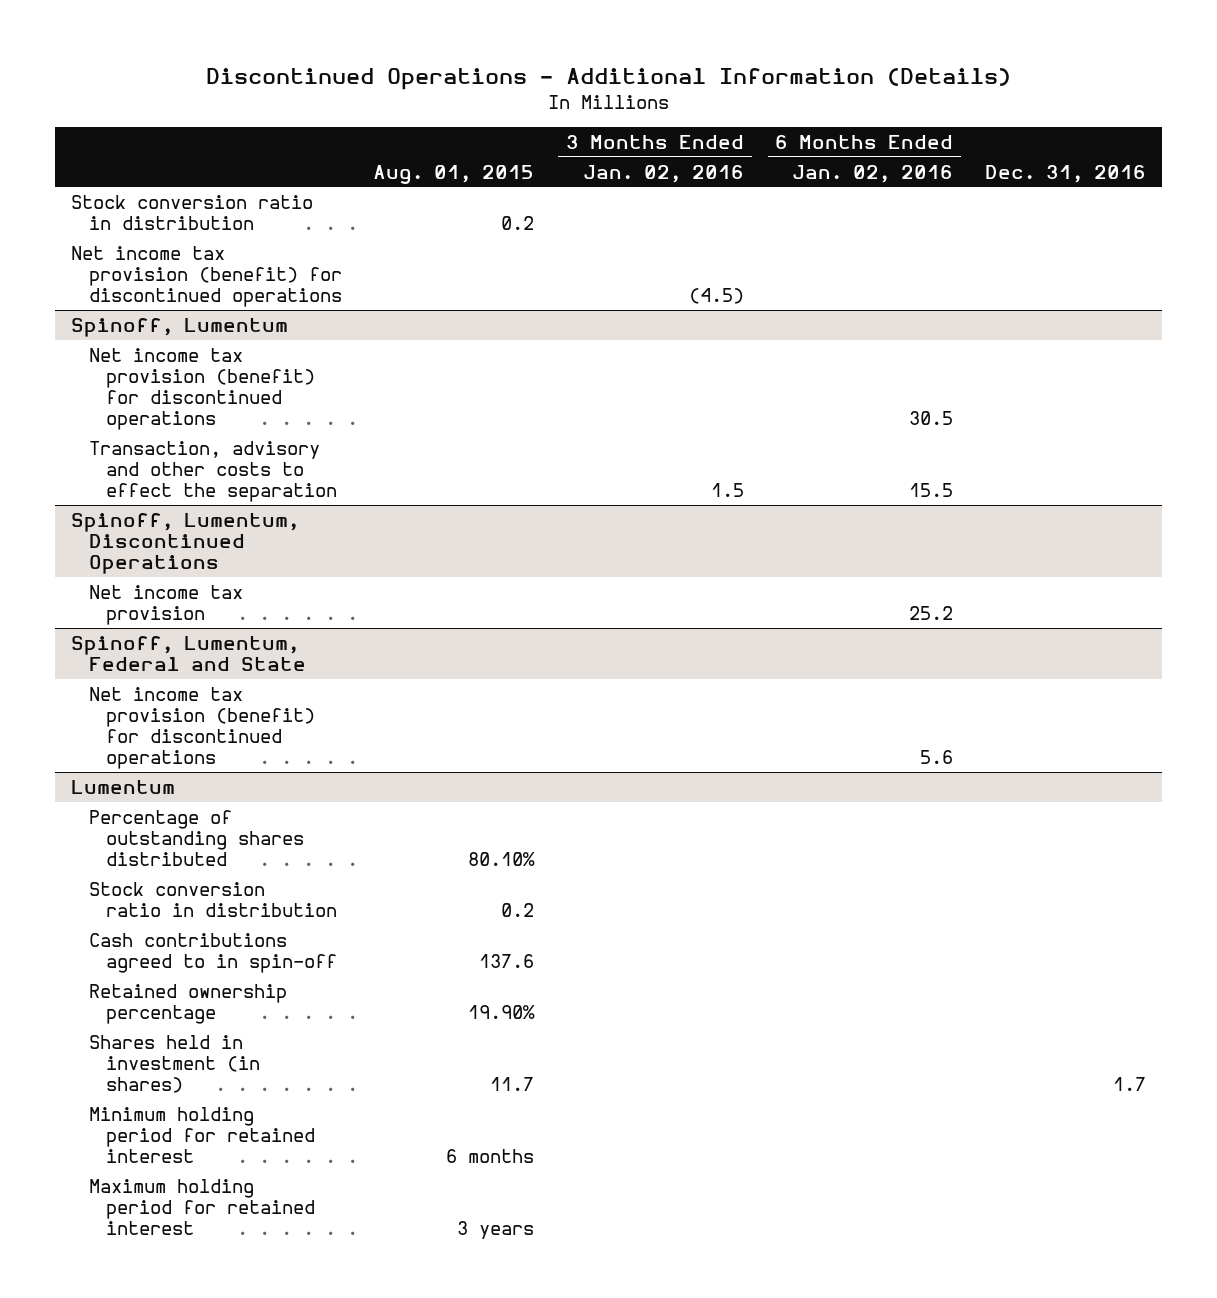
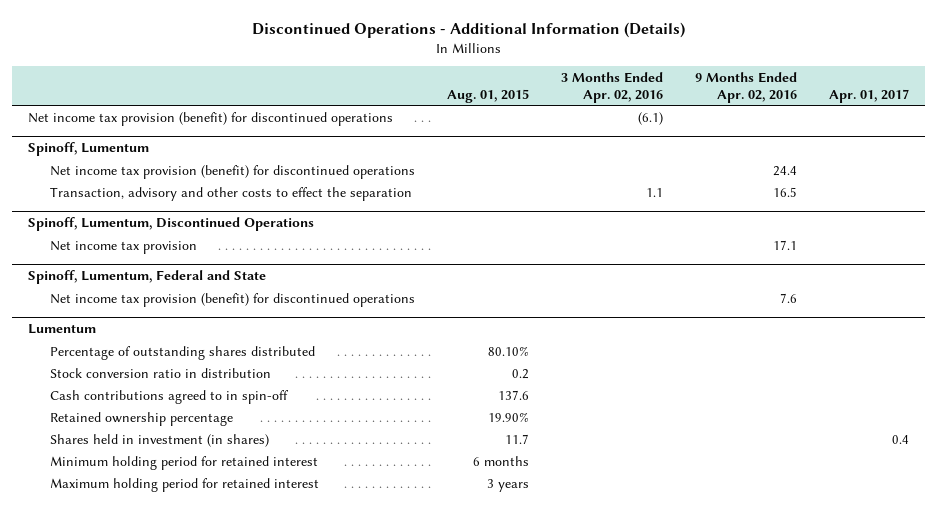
- | Aug. 01, 2015 | 3 Months Ended Jan. 02, 2016 | 6 Months Ended Jan. 02, 2016 | Dec. 31, 2016
+ | Aug. 01, 2015 | 3 Months Ended Apr. 02, 2016 | 9 Months Ended Apr. 02, 2016 | Apr. 01, 2017
- Stock conversion ratio in distribution | 0.2 | | |

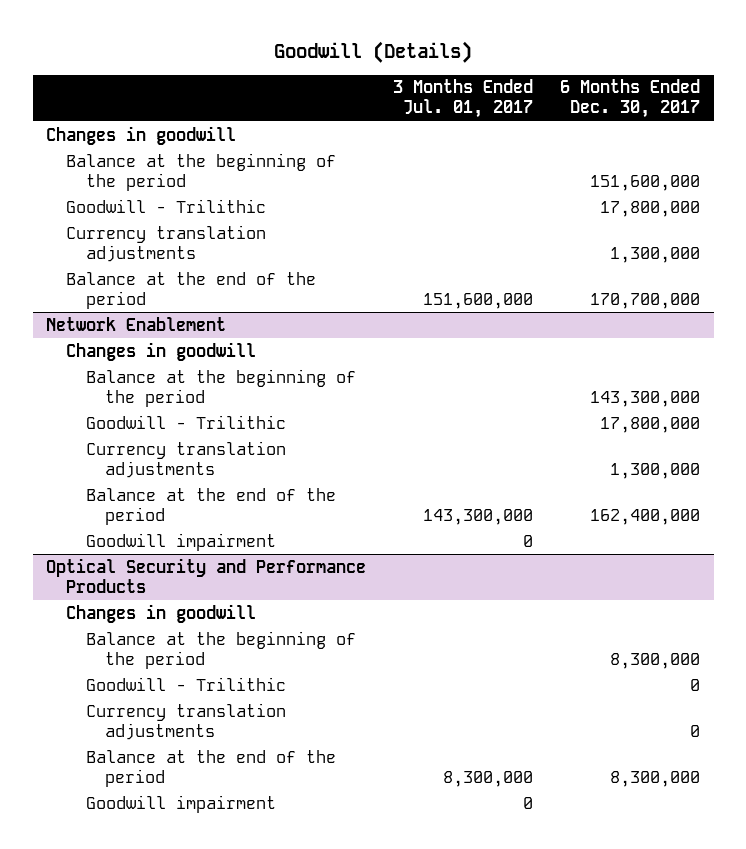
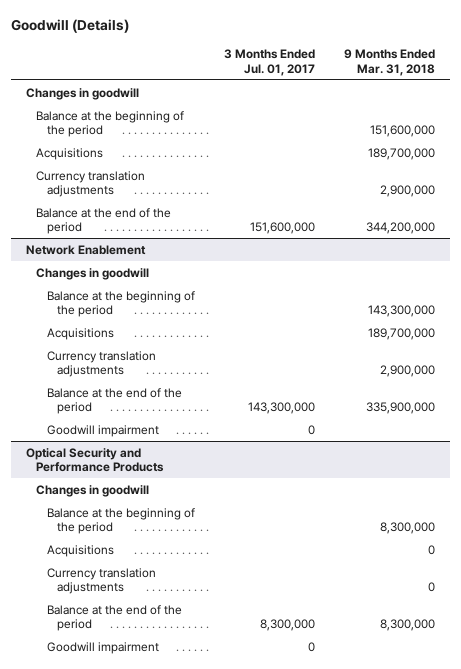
- | 3 Months Ended Jul. 01, 2017 | 6 Months Ended Dec. 30, 2017
+ | 3 Months Ended Jul. 01, 2017 | 9 Months Ended Mar. 31, 2018
- Goodwill - Trilithic | | 17,800,000
+ Acquisitions | | 189,700,000
@ Network Enablement
- Goodwill - Trilithic | | 17,800,000
+ Acquisitions | | 189,700,000
@ Optical Security and Performance Products
- Goodwill - Trilithic | | 0
+ Acquisitions | | 0

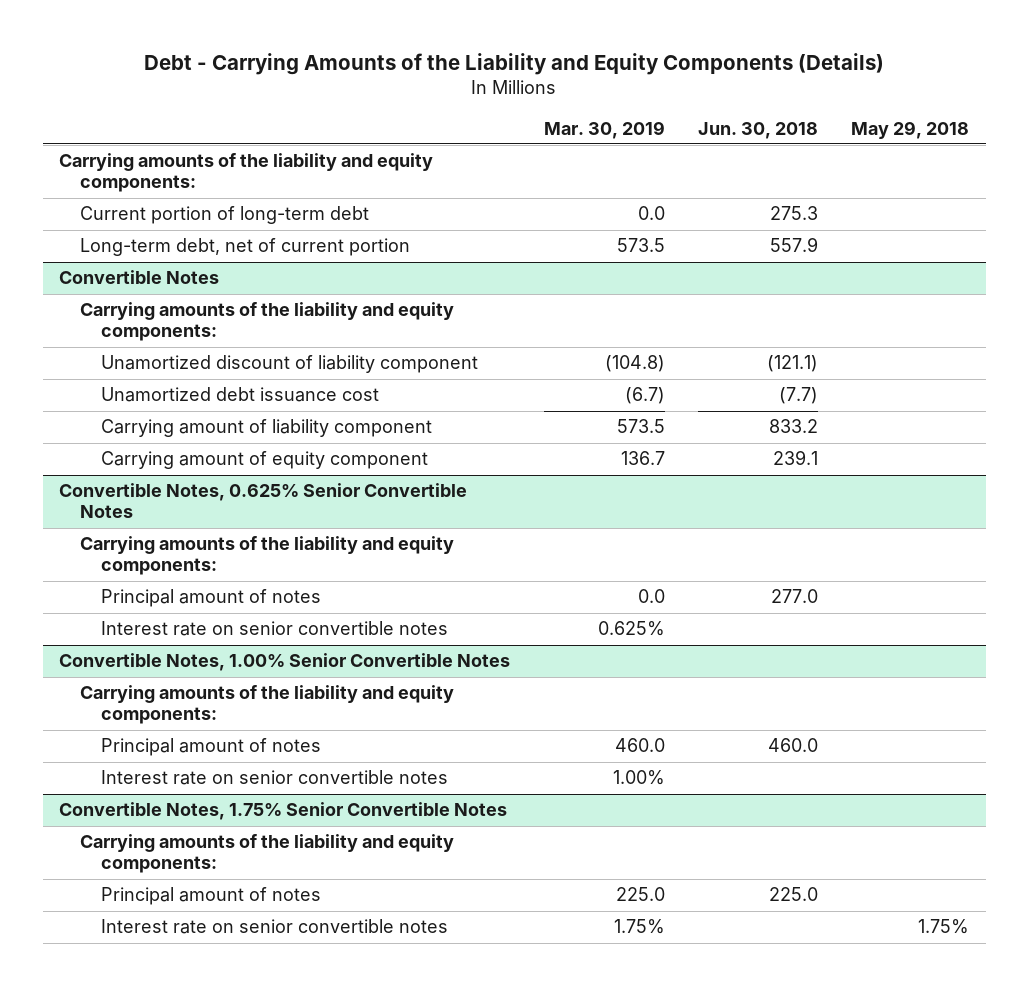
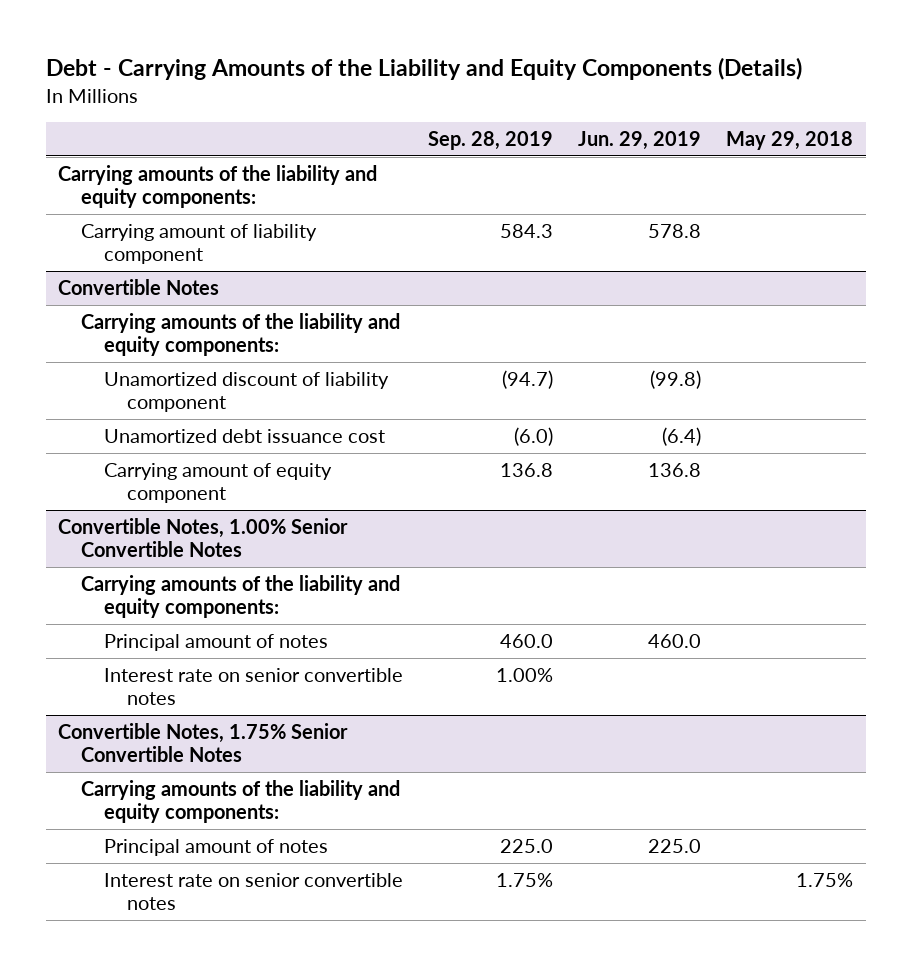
- | Mar. 30, 2019 | Jun. 30, 2018 | May 29, 2018
+ | Sep. 28, 2019 | Jun. 29, 2019 | May 29, 2018
- Current portion of long-term debt | 0.0 | 275.3 |
- Long-term debt, net of current portion | 573.5 | 557.9 |
+ Carrying amount of liability component | 584.3 | 578.8 |
@ Convertible Notes
- Carrying amount of liability component | 573.5 | 833.2 |
- Convertible Notes, 0.625% Senior Convertible Notes
- Carrying amounts of the liability and equity components:
- Principal amount of notes | 0.0 | 277.0 |
- Interest rate on senior convertible notes | 0.625% | |

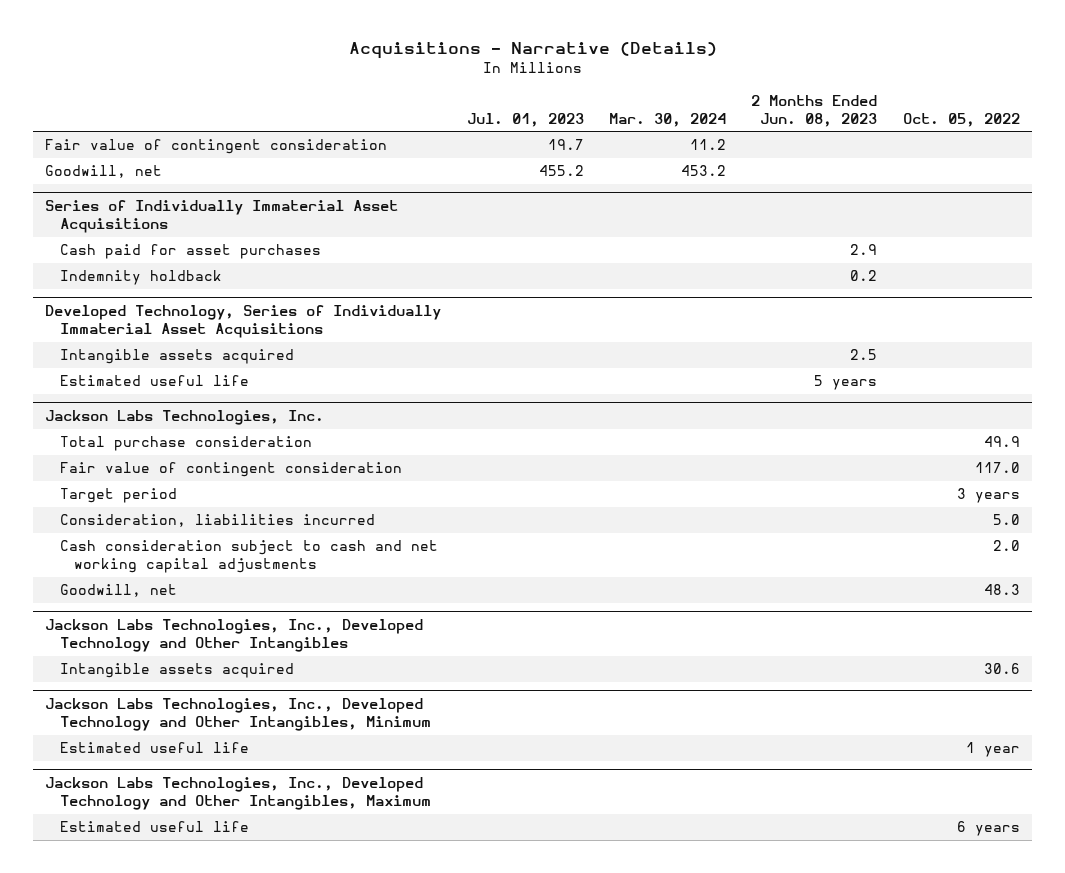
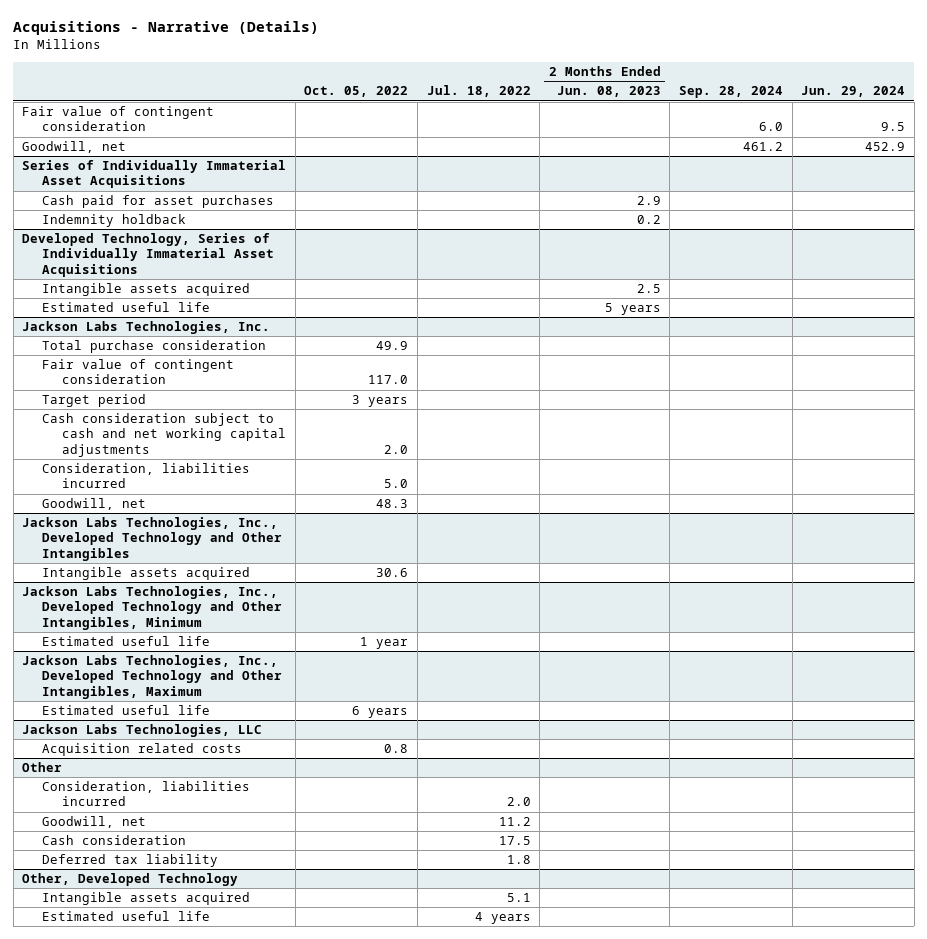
- | Jul. 01, 2023 | Mar. 30, 2024 | 2 Months Ended Jun. 08, 2023 | Oct. 05, 2022
+ | Oct. 05, 2022 | Jul. 18, 2022 | 2 Months Ended Jun. 08, 2023 | Sep. 28, 2024 | Jun. 29, 2024
@ Jackson Labs Technologies, Inc.
moved down: Consideration, liabilities incurred | 5.0 | | | |
+ Jackson Labs Technologies, LLC
+ Acquisition related costs | 0.8 | | | |
+ Other
+ Consideration, liabilities incurred | | 2.0 | | |
+ Goodwill, net | | 11.2 | | |
+ Cash consideration | | 17.5 | | |
+ Deferred tax liability | | 1.8 | | |
+ Other, Developed Technology
+ Intangible assets acquired | | 5.1 | | |
+ Estimated useful life | | 4 years | | |

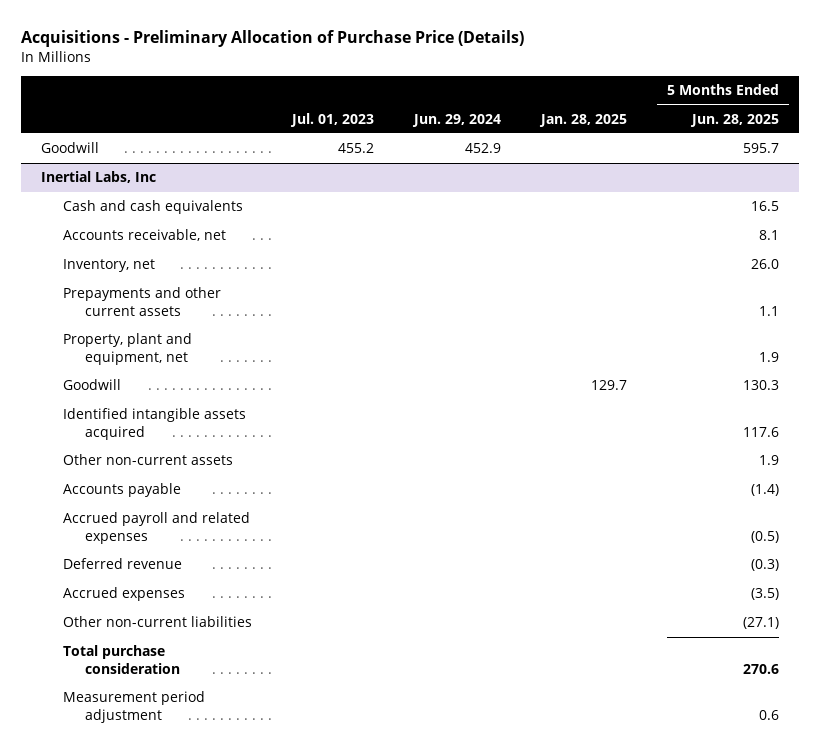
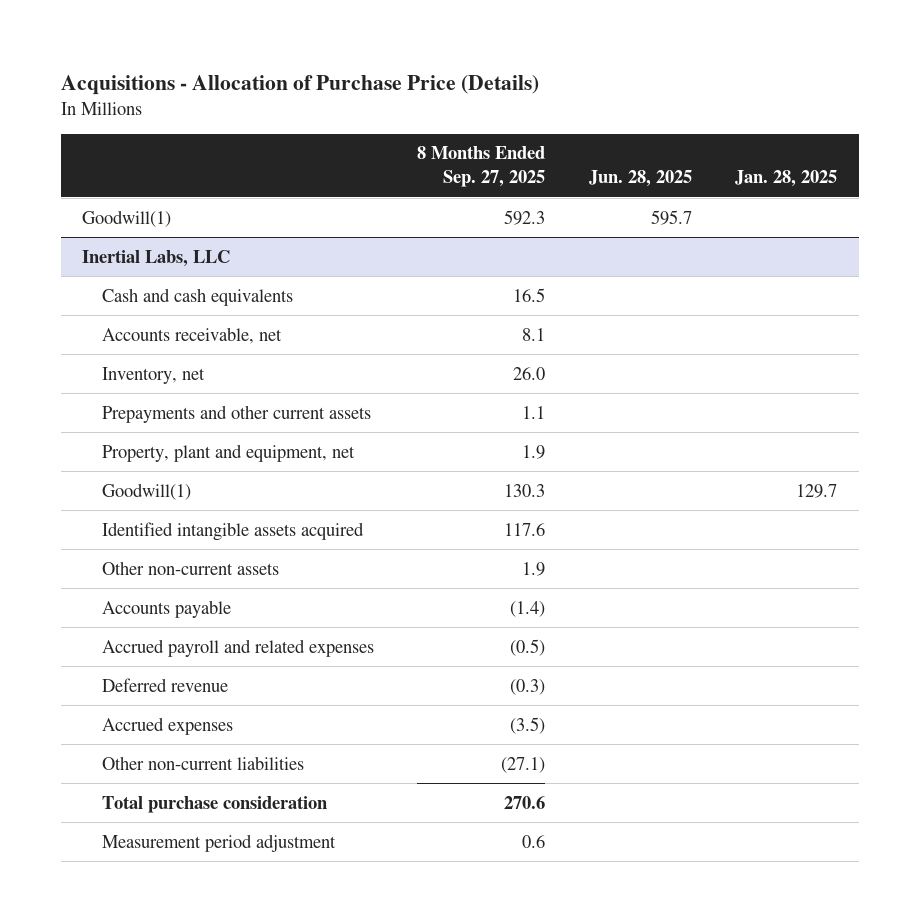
- Acquisitions - Preliminary Allocation of Purchase Price (Details)
+ Acquisitions - Allocation of Purchase Price (Details)
- | Jul. 01, 2023 | Jun. 29, 2024 | Jan. 28, 2025 | 5 Months Ended Jun. 28, 2025
+ | 8 Months Ended Sep. 27, 2025 | Jun. 28, 2025 | Jan. 28, 2025
- Goodwill | 455.2 | 452.9 | | 595.7
- Inertial Labs, Inc
- Cash and cash equivalents | | | | 16.5
- Accounts receivable, net | | | | 8.1
- Inventory, net | | | | 26.0
- Prepayments and other current assets | | | | 1.1
- Property, plant and equipment, net | | | | 1.9
- Goodwill | | | 129.7 | 130.3
- Identified intangible assets acquired | | | | 117.6
- Other non-current assets | | | | 1.9
- Accounts payable | | | | (1.4)
- Accrued payroll and related expenses | | | | (0.5)
- Deferred revenue | | | | (0.3)
- Accrued expenses | | | | (3.5)
- Other non-current liabilities | | | | (27.1)
- Total purchase consideration | | | | 270.6
- Measurement period adjustment | | | | 0.6
+ Goodwill(1) | 592.3 | 595.7 |
+ Inertial Labs, LLC
+ Cash and cash equivalents | 16.5 | |
+ Accounts receivable, net | 8.1 | |
+ Inventory, net | 26.0 | |
+ Prepayments and other current assets | 1.1 | |
+ Property, plant and equipment, net | 1.9 | |
+ Goodwill(1) | 130.3 | | 129.7
+ Identified intangible assets acquired | 117.6 | |
+ Other non-current assets | 1.9 | |
+ Accounts payable | (1.4) | |
+ Accrued payroll and related expenses | (0.5) | |
+ Deferred revenue | (0.3) | |
+ Accrued expenses | (3.5) | |
+ Other non-current liabilities | (27.1) | |
+ Total purchase consideration | 270.6 | |
+ Measurement period adjustment | 0.6 | |

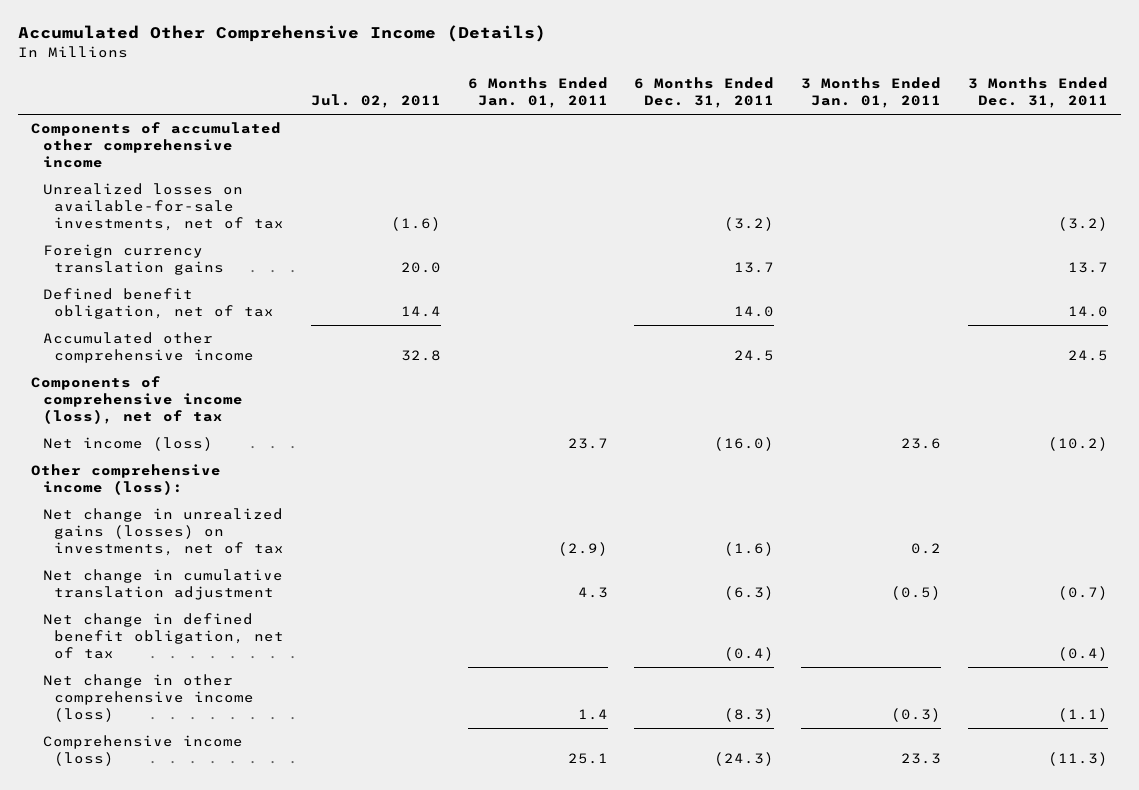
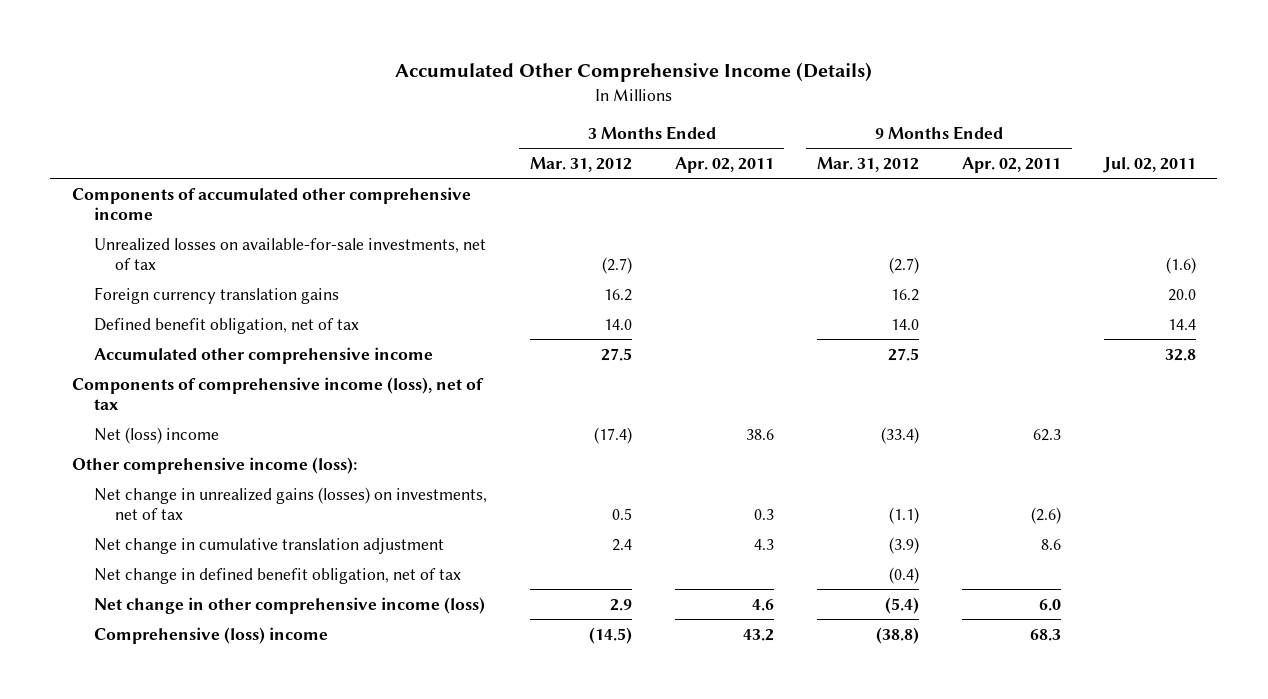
- | Jul. 02, 2011 | 6 Months Ended Jan. 01, 2011 | 6 Months Ended Dec. 31, 2011 | 3 Months Ended Jan. 01, 2011 | 3 Months Ended Dec. 31, 2011
+ | 3 Months Ended Mar. 31, 2012 | 3 Months Ended Apr. 02, 2011 | 9 Months Ended Mar. 31, 2012 | 9 Months Ended Apr. 02, 2011 | Jul. 02, 2011
- Net income (loss) | | 23.7 | (16.0) | 23.6 | (10.2)
+ Net (loss) income | (17.4) | 38.6 | (33.4) | 62.3 |
- Comprehensive income (loss) | | 25.1 | (24.3) | 23.3 | (11.3)
+ Comprehensive (loss) income | (14.5) | 43.2 | (38.8) | 68.3 |

